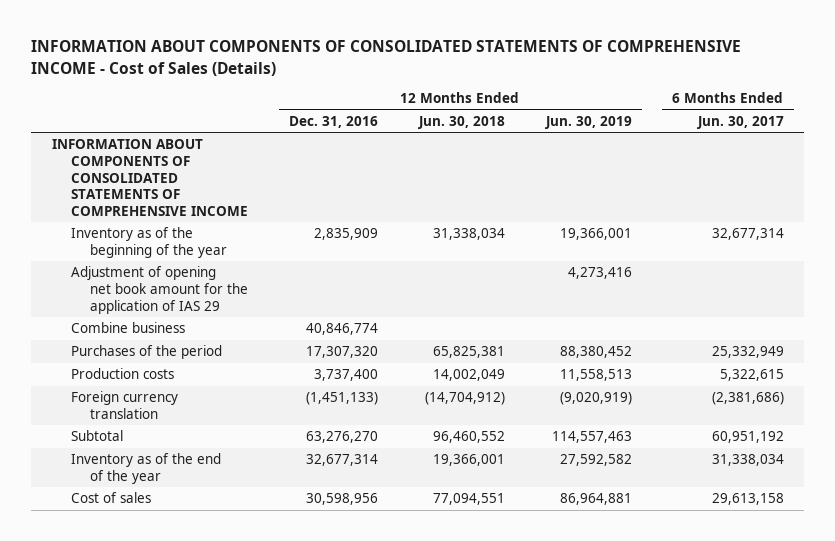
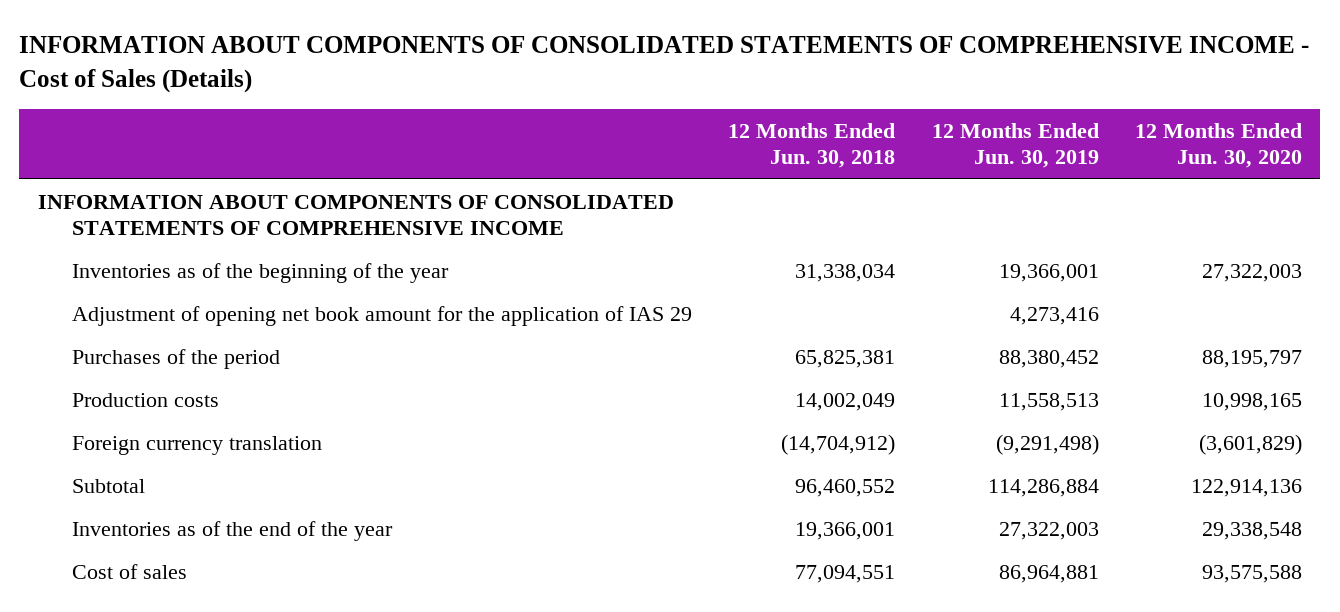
- | 12 Months Ended Dec. 31, 2016 | 12 Months Ended Jun. 30, 2018 | 12 Months Ended Jun. 30, 2019 | 6 Months Ended Jun. 30, 2017
+ | 12 Months Ended Jun. 30, 2018 | 12 Months Ended Jun. 30, 2019 | 12 Months Ended Jun. 30, 2020
- Inventory as of the beginning of the year | 2,835,909 | 31,338,034 | 19,366,001 | 32,677,314
+ Inventories as of the beginning of the year | 31,338,034 | 19,366,001 | 27,322,003
- Combine business | 40,846,774 | | |
- Foreign currency translation | (1,451,133) | (14,704,912) | (9,020,919) | (2,381,686)
- Subtotal | 63,276,270 | 96,460,552 | 114,557,463 | 60,951,192
- Inventory as of the end of the year | 32,677,314 | 19,366,001 | 27,592,582 | 31,338,034
+ Foreign currency translation | (14,704,912) | (9,291,498) | (3,601,829)
+ Subtotal | 96,460,552 | 114,286,884 | 122,914,136
+ Inventories as of the end of the year | 19,366,001 | 27,322,003 | 29,338,548

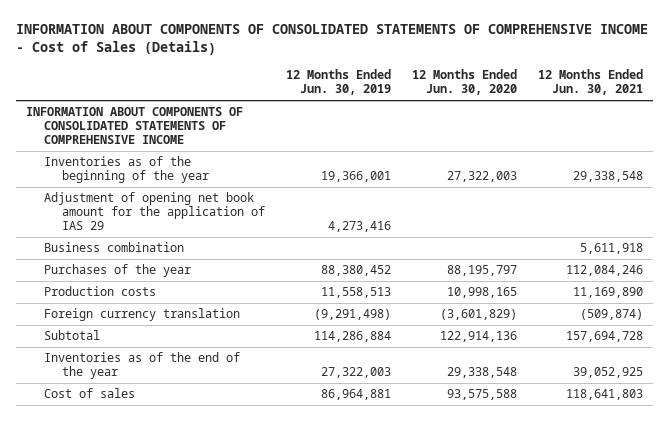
- | 12 Months Ended Jun. 30, 2018 | 12 Months Ended Jun. 30, 2019 | 12 Months Ended Jun. 30, 2020
+ | 12 Months Ended Jun. 30, 2019 | 12 Months Ended Jun. 30, 2020 | 12 Months Ended Jun. 30, 2021
- Purchases of the period | 65,825,381 | 88,380,452 | 88,195,797
+ Business combination | | | 5,611,918
+ Purchases of the year | 88,380,452 | 88,195,797 | 112,084,246

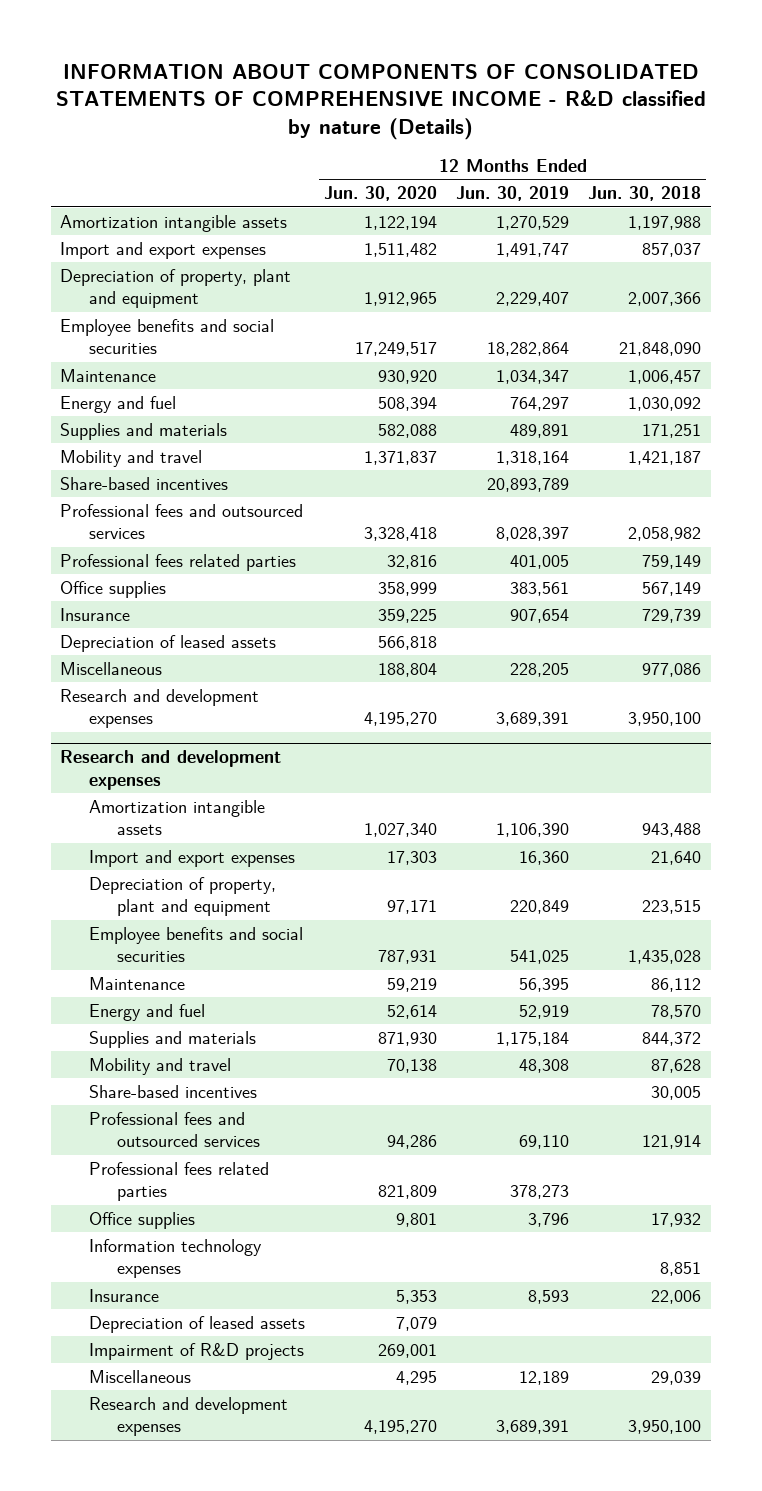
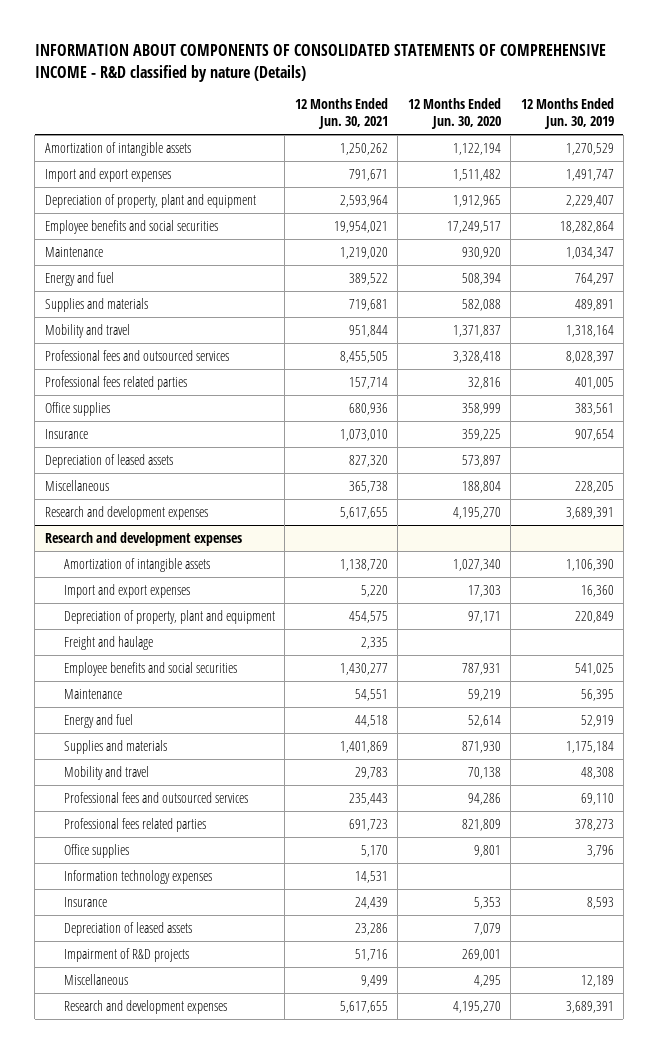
- | 12 Months Ended Jun. 30, 2020 | 12 Months Ended Jun. 30, 2019 | 12 Months Ended Jun. 30, 2018
+ | 12 Months Ended Jun. 30, 2021 | 12 Months Ended Jun. 30, 2020 | 12 Months Ended Jun. 30, 2019
- Amortization intangible assets | 1,122,194 | 1,270,529 | 1,197,988
+ Amortization of intangible assets | 1,250,262 | 1,122,194 | 1,270,529
- Share-based incentives | | 20,893,789 |
- Depreciation of leased assets | 566,818 | |
+ Depreciation of leased assets | 827,320 | 573,897 |
@ Research and development expenses
- Amortization intangible assets | 1,027,340 | 1,106,390 | 943,488
+ Amortization of intangible assets | 1,138,720 | 1,027,340 | 1,106,390
+ Freight and haulage | 2,335 | |
- Share-based incentives | | | 30,005

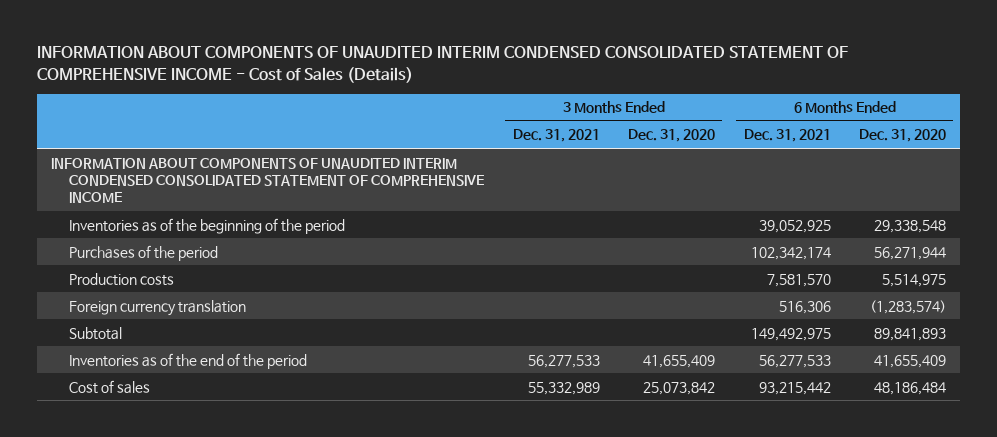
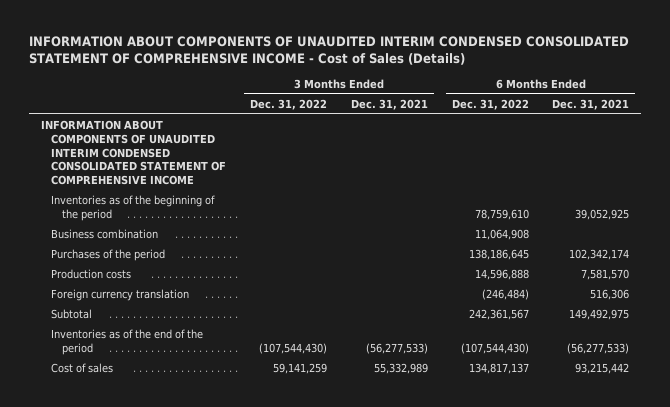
- | 3 Months Ended Dec. 31, 2021 | 3 Months Ended Dec. 31, 2020 | 6 Months Ended Dec. 31, 2021 | 6 Months Ended Dec. 31, 2020
+ | 3 Months Ended Dec. 31, 2022 | 3 Months Ended Dec. 31, 2021 | 6 Months Ended Dec. 31, 2022 | 6 Months Ended Dec. 31, 2021
+ Business combination | | | 11,064,908 |
- Inventories as of the end of the period | 56,277,533 | 41,655,409 | 56,277,533 | 41,655,409
+ Inventories as of the end of the period | (107,544,430) | (56,277,533) | (107,544,430) | (56,277,533)

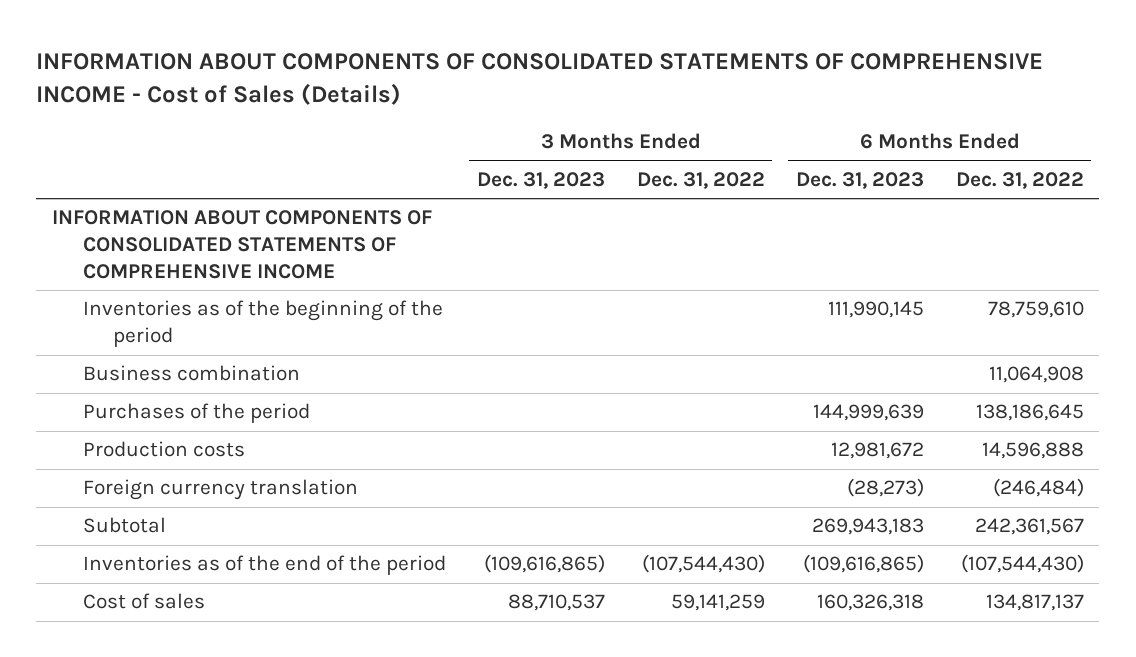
- INFORMATION ABOUT COMPONENTS OF UNAUDITED INTERIM CONDENSED CONSOLIDATED STATEMENT OF COMPREHENSIVE INCOME - Cost of Sales (Details)
+ INFORMATION ABOUT COMPONENTS OF CONSOLIDATED STATEMENTS OF COMPREHENSIVE INCOME - Cost of Sales (Details)
- | 3 Months Ended Dec. 31, 2022 | 3 Months Ended Dec. 31, 2021 | 6 Months Ended Dec. 31, 2022 | 6 Months Ended Dec. 31, 2021
+ | 3 Months Ended Dec. 31, 2023 | 3 Months Ended Dec. 31, 2022 | 6 Months Ended Dec. 31, 2023 | 6 Months Ended Dec. 31, 2022
- INFORMATION ABOUT COMPONENTS OF UNAUDITED INTERIM CONDENSED CONSOLIDATED STATEMENT OF COMPREHENSIVE INCOME
+ INFORMATION ABOUT COMPONENTS OF CONSOLIDATED STATEMENTS OF COMPREHENSIVE INCOME

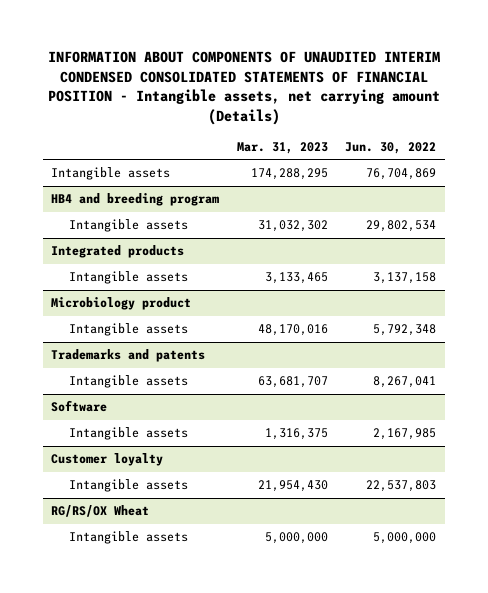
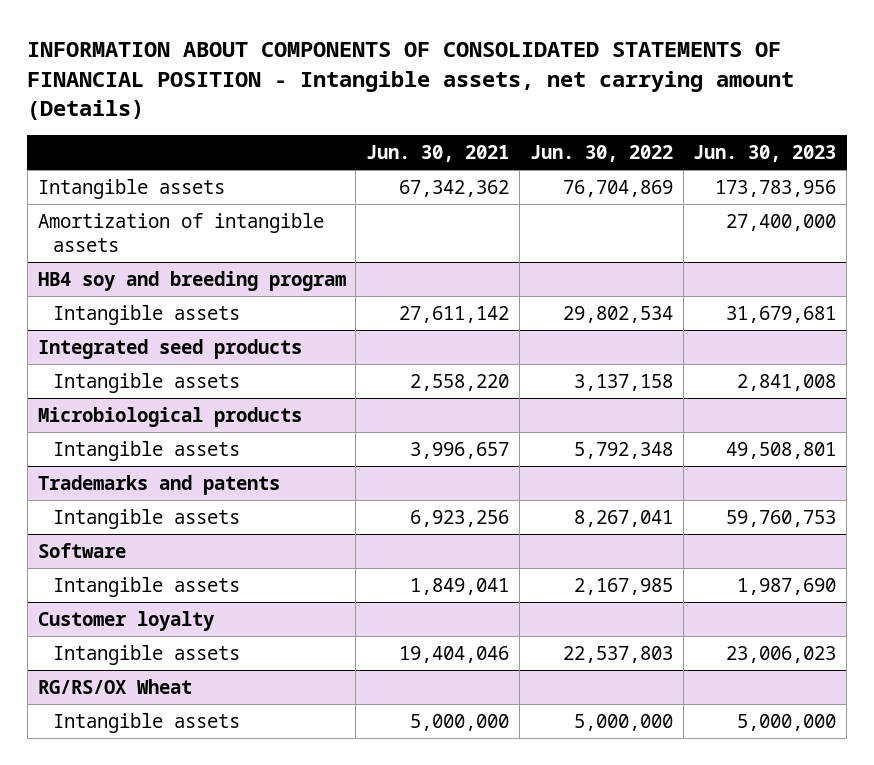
- INFORMATION ABOUT COMPONENTS OF UNAUDITED INTERIM CONDENSED CONSOLIDATED STATEMENTS OF FINANCIAL POSITION - Intangible assets, net carrying amount (Details)
+ INFORMATION ABOUT COMPONENTS OF CONSOLIDATED STATEMENTS OF FINANCIAL POSITION - Intangible assets, net carrying amount (Details)
- | Mar. 31, 2023 | Jun. 30, 2022
+ | Jun. 30, 2021 | Jun. 30, 2022 | Jun. 30, 2023
- HB4 and breeding program
+ Amortization of intangible assets | | | 27,400,000
+ HB4 soy and breeding program
- Integrated products
+ Integrated seed products
- Microbiology product
+ Microbiological products

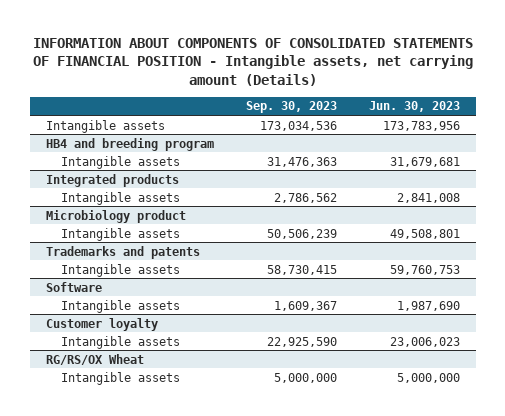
- | Jun. 30, 2021 | Jun. 30, 2022 | Jun. 30, 2023
+ | Sep. 30, 2023 | Jun. 30, 2023
- Amortization of intangible assets | | | 27,400,000
- HB4 soy and breeding program
+ HB4 and breeding program
- Integrated seed products
+ Integrated products
- Microbiological products
+ Microbiology product

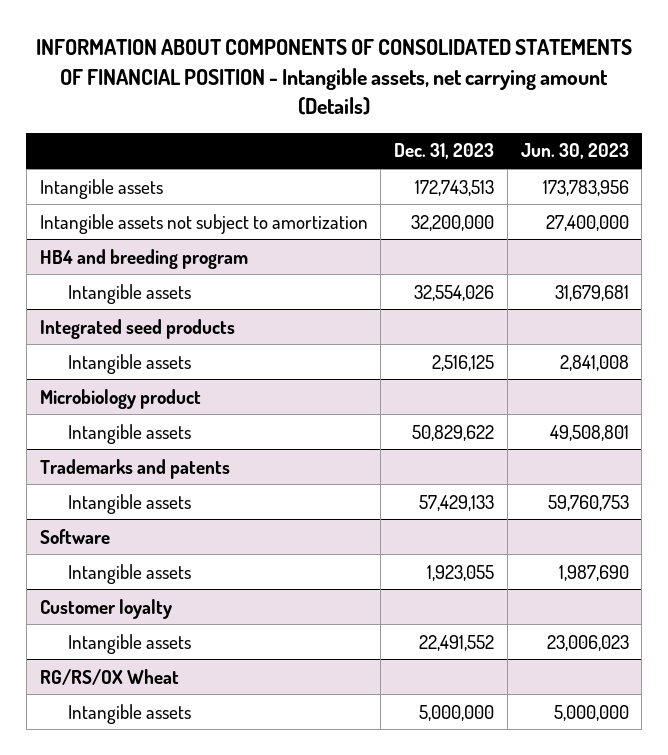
- | Sep. 30, 2023 | Jun. 30, 2023
+ | Dec. 31, 2023 | Jun. 30, 2023
+ Intangible assets not subject to amortization | 32,200,000 | 27,400,000
- Integrated products
+ Integrated seed products

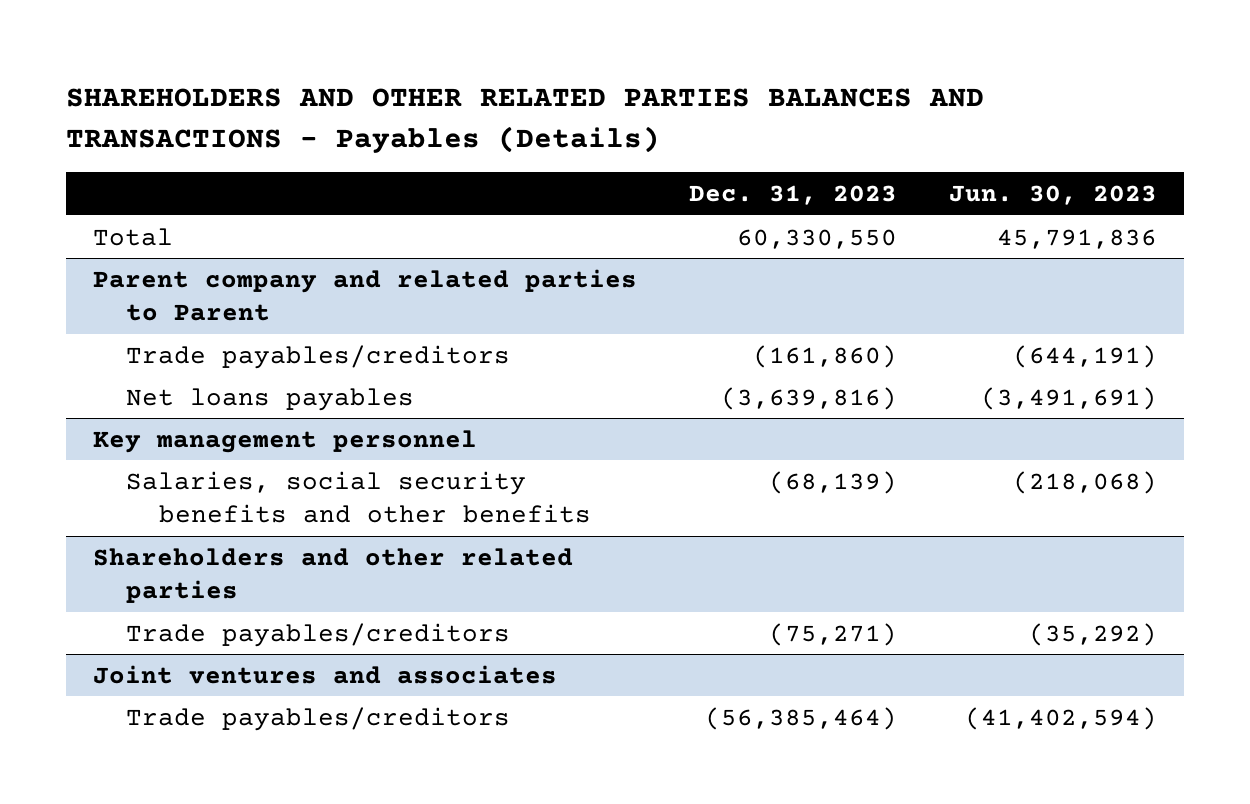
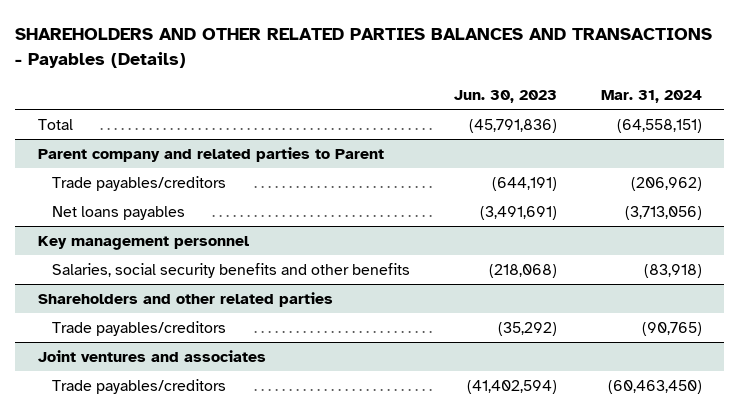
- | Dec. 31, 2023 | Jun. 30, 2023
+ | Jun. 30, 2023 | Mar. 31, 2024
- Total | 60,330,550 | 45,791,836
+ Total | (45,791,836) | (64,558,151)

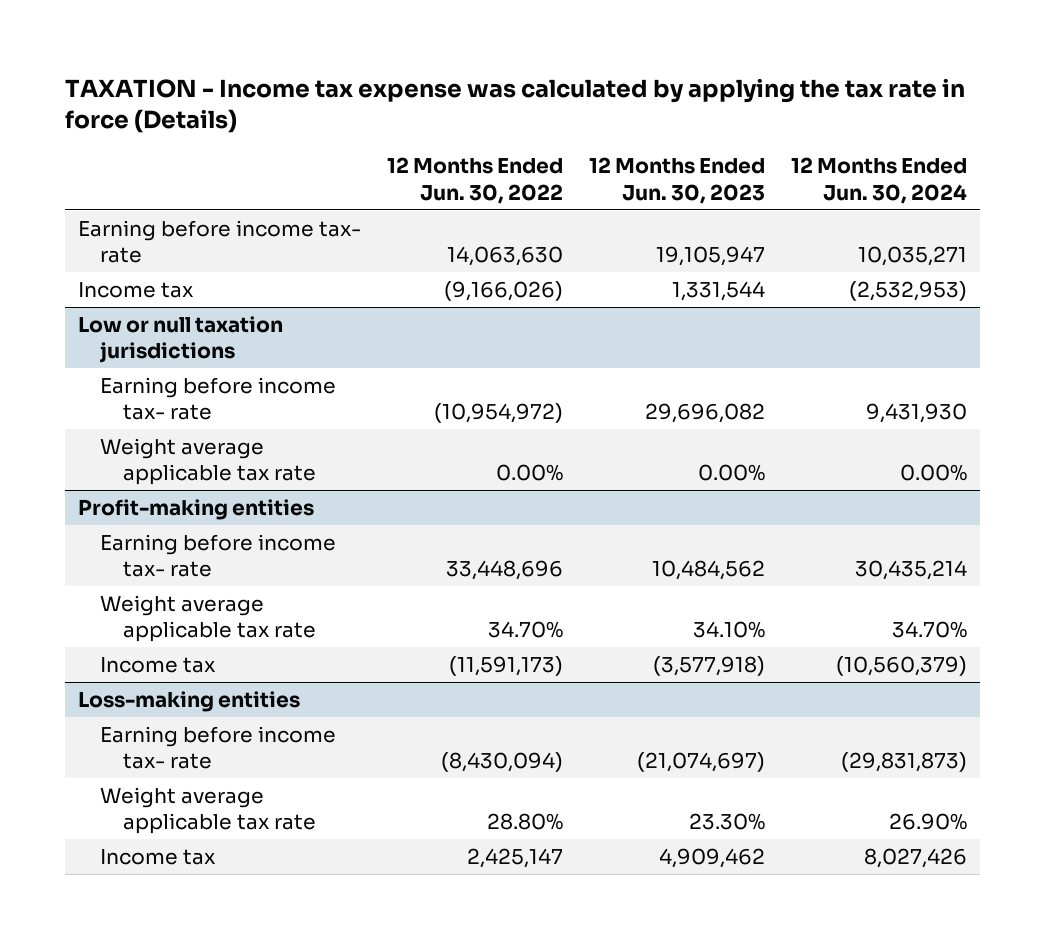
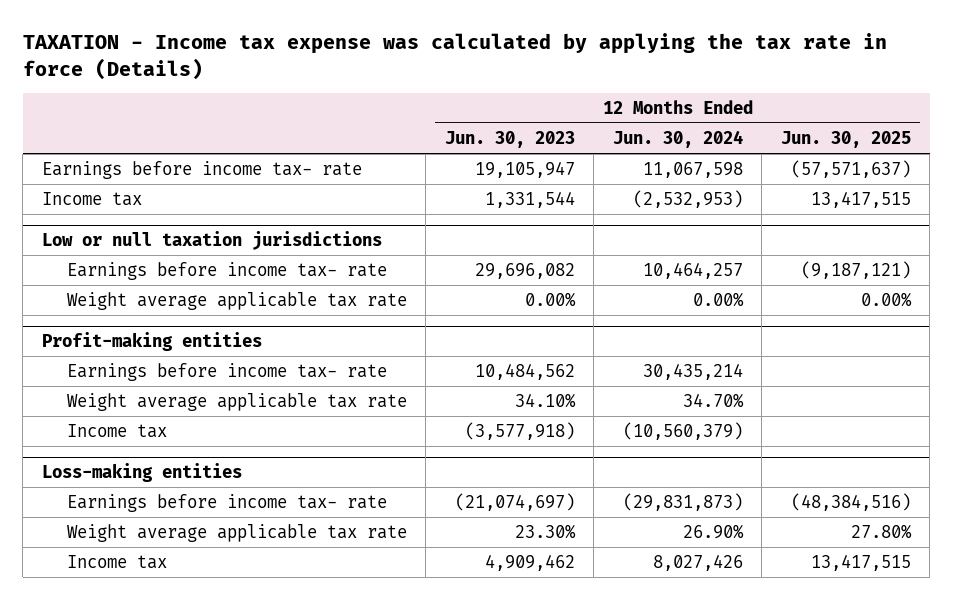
- | 12 Months Ended Jun. 30, 2022 | 12 Months Ended Jun. 30, 2023 | 12 Months Ended Jun. 30, 2024
+ | 12 Months Ended Jun. 30, 2023 | 12 Months Ended Jun. 30, 2024 | 12 Months Ended Jun. 30, 2025
- Earning before income tax- rate | 14,063,630 | 19,105,947 | 10,035,271
+ Earnings before income tax- rate | 19,105,947 | 11,067,598 | (57,571,637)
@ Low or null taxation jurisdictions
- Earning before income tax- rate | (10,954,972) | 29,696,082 | 9,431,930
+ Earnings before income tax- rate | 29,696,082 | 10,464,257 | (9,187,121)
@ Profit-making entities
- Earning before income tax- rate | 33,448,696 | 10,484,562 | 30,435,214
+ Earnings before income tax- rate | 10,484,562 | 30,435,214 |
@ Loss-making entities
- Earning before income tax- rate | (8,430,094) | (21,074,697) | (29,831,873)
+ Earnings before income tax- rate | (21,074,697) | (29,831,873) | (48,384,516)

